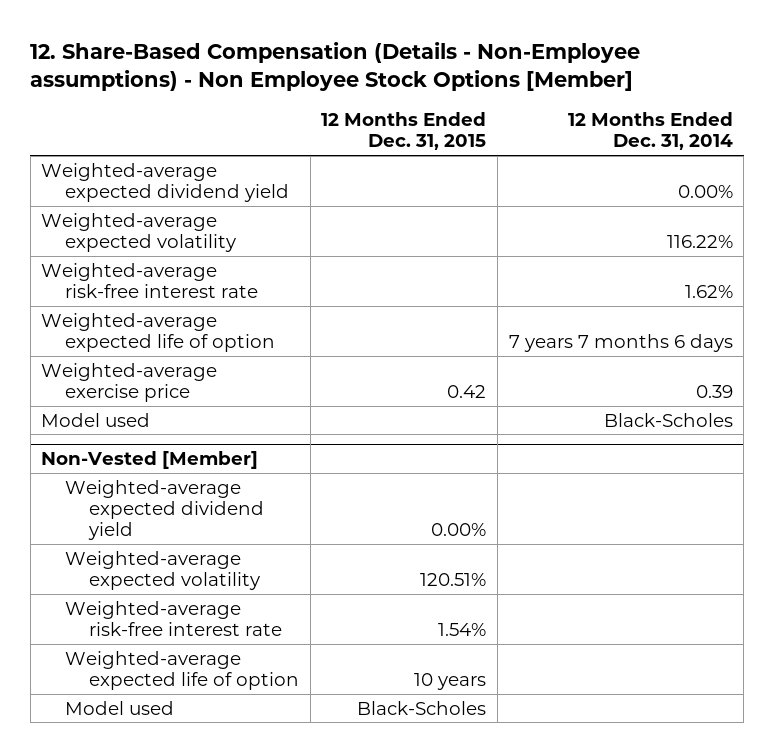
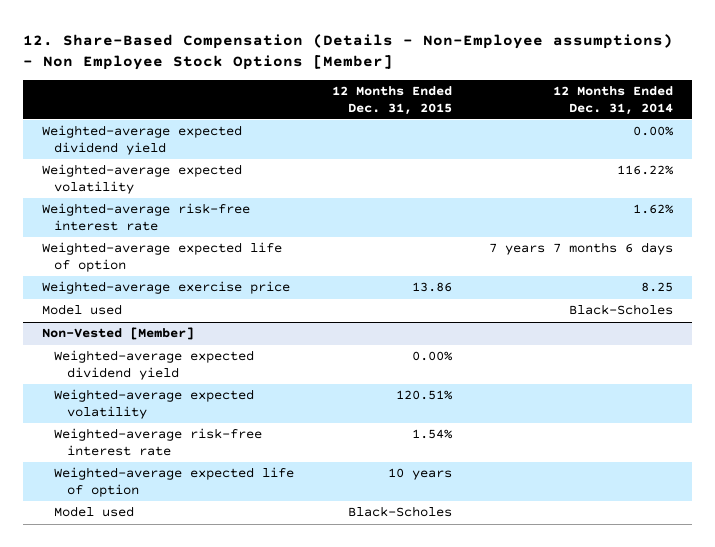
- Weighted-average exercise price | 0.42 | 0.39
+ Weighted-average exercise price | 13.86 | 8.25

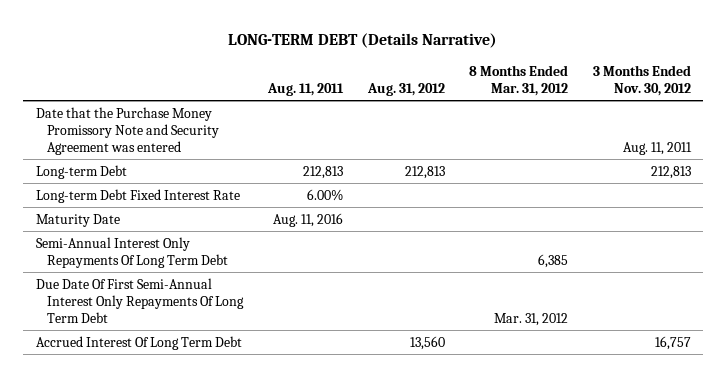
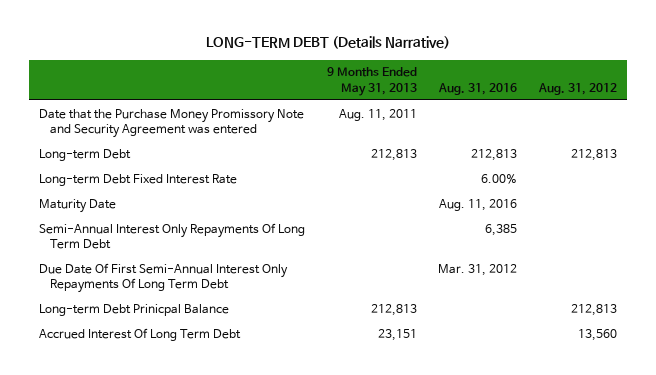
- | Aug. 11, 2011 | Aug. 31, 2012 | 8 Months Ended Mar. 31, 2012 | 3 Months Ended Nov. 30, 2012
+ | 9 Months Ended May 31, 2013 | Aug. 31, 2016 | Aug. 31, 2012
+ Long-term Debt Prinicpal Balance | 212,813 | | 212,813

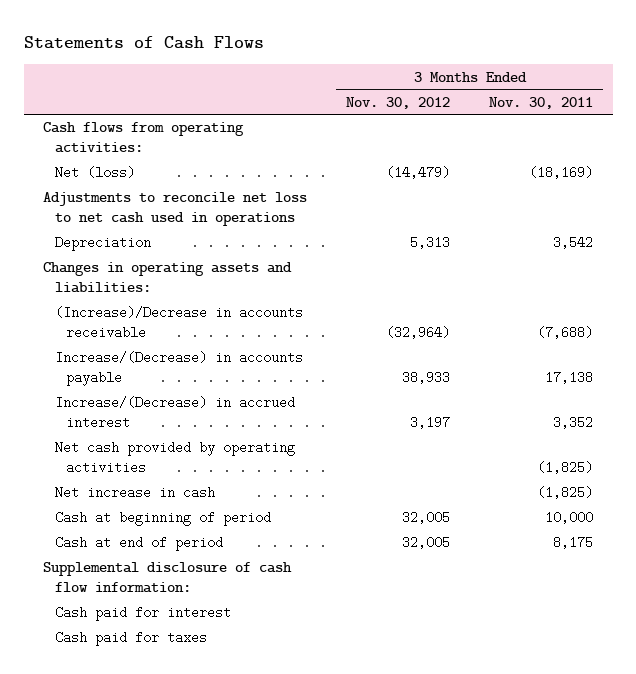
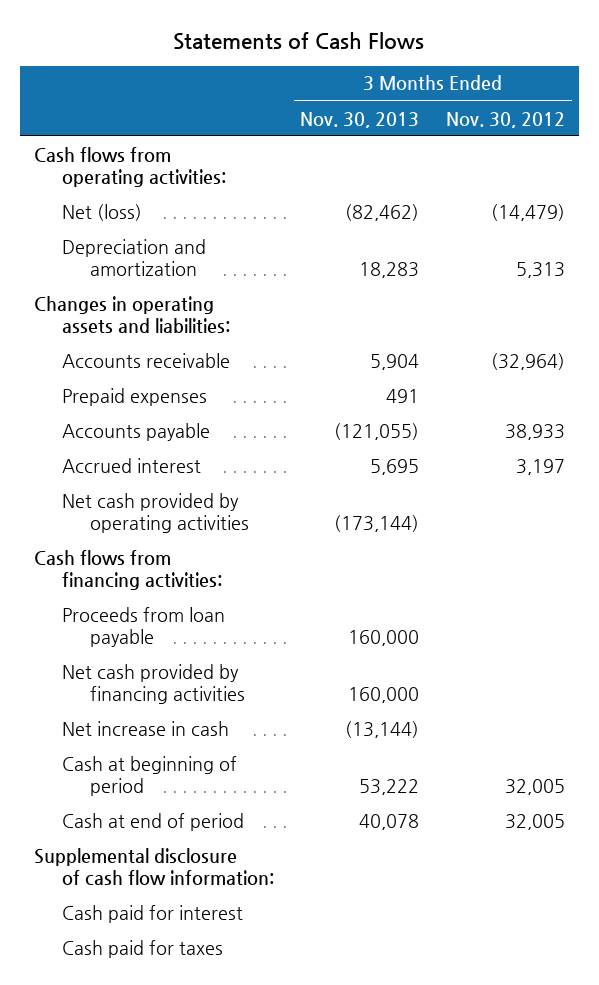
- | 3 Months Ended Nov. 30, 2012 | 3 Months Ended Nov. 30, 2011
+ | 3 Months Ended Nov. 30, 2013 | 3 Months Ended Nov. 30, 2012
- Adjustments to reconcile net loss to net cash used in operations
- Depreciation | 5,313 | 3,542
+ Depreciation and amortization | 18,283 | 5,313
- (Increase)/Decrease in accounts receivable | (32,964) | (7,688)
- Increase/(Decrease) in accounts payable | 38,933 | 17,138
- Increase/(Decrease) in accrued interest | 3,197 | 3,352
+ Accounts receivable | 5,904 | (32,964)
+ Prepaid expenses | 491 |
+ Accounts payable | (121,055) | 38,933
+ Accrued interest | 5,695 | 3,197
+ Cash flows from financing activities:
+ Proceeds from loan payable | 160,000 |
+ Net cash provided by financing activities | 160,000 |

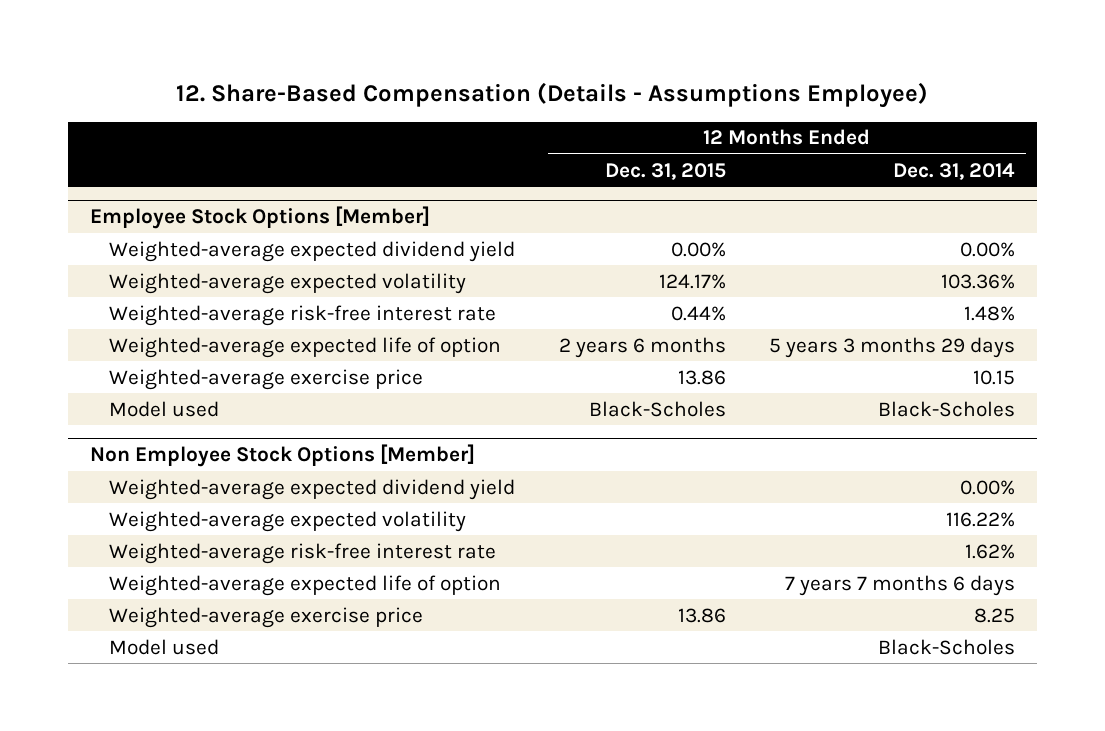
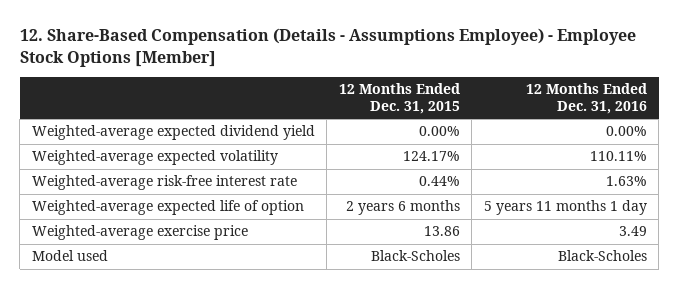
- 12. Share-Based Compensation (Details - Assumptions Employee)
+ 12. Share-Based Compensation (Details - Assumptions Employee) - Employee Stock Options [Member]
- | 12 Months Ended Dec. 31, 2015 | 12 Months Ended Dec. 31, 2014
+ | 12 Months Ended Dec. 31, 2015 | 12 Months Ended Dec. 31, 2016
- Employee Stock Options [Member]
- Non Employee Stock Options [Member]
- Weighted-average expected dividend yield | | 0.00%
- Weighted-average expected volatility | | 116.22%
- Weighted-average risk-free interest rate | | 1.62%
- Weighted-average expected life of option | | 7 years 7 months 6 days
- Weighted-average exercise price | 13.86 | 8.25
- Model used | | Black-Scholes

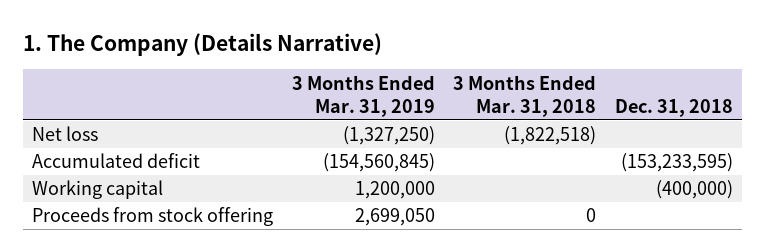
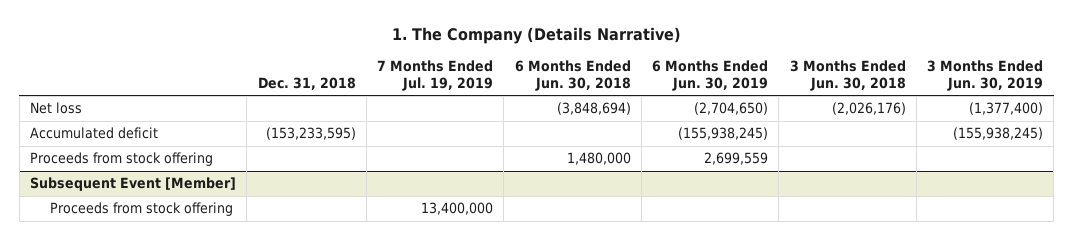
- | 3 Months Ended Mar. 31, 2019 | 3 Months Ended Mar. 31, 2018 | Dec. 31, 2018
+ | Dec. 31, 2018 | 7 Months Ended Jul. 19, 2019 | 6 Months Ended Jun. 30, 2018 | 6 Months Ended Jun. 30, 2019 | 3 Months Ended Jun. 30, 2018 | 3 Months Ended Jun. 30, 2019
- Working capital | 1,200,000 | | (400,000)
+ Subsequent Event [Member]
+ Proceeds from stock offering | | 13,400,000 | | | |

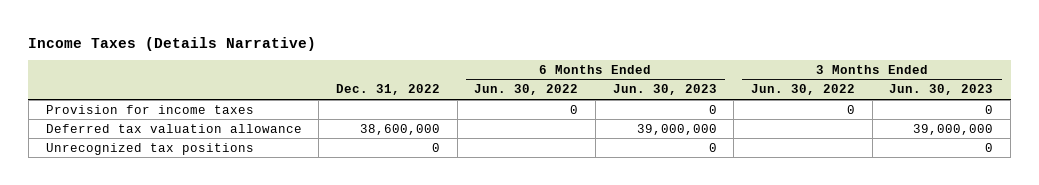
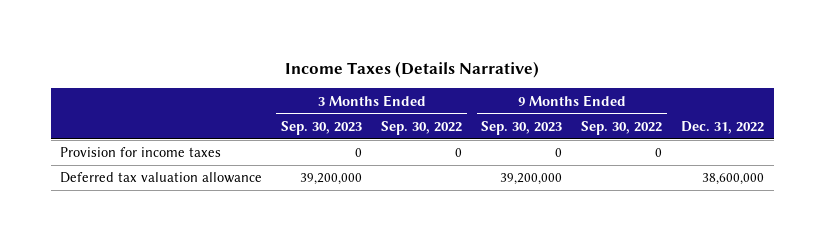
- | Dec. 31, 2022 | 6 Months Ended Jun. 30, 2022 | 6 Months Ended Jun. 30, 2023 | 3 Months Ended Jun. 30, 2022 | 3 Months Ended Jun. 30, 2023
+ | 3 Months Ended Sep. 30, 2023 | 3 Months Ended Sep. 30, 2022 | 9 Months Ended Sep. 30, 2023 | 9 Months Ended Sep. 30, 2022 | Dec. 31, 2022
- Unrecognized tax positions | 0 | | 0 | | 0

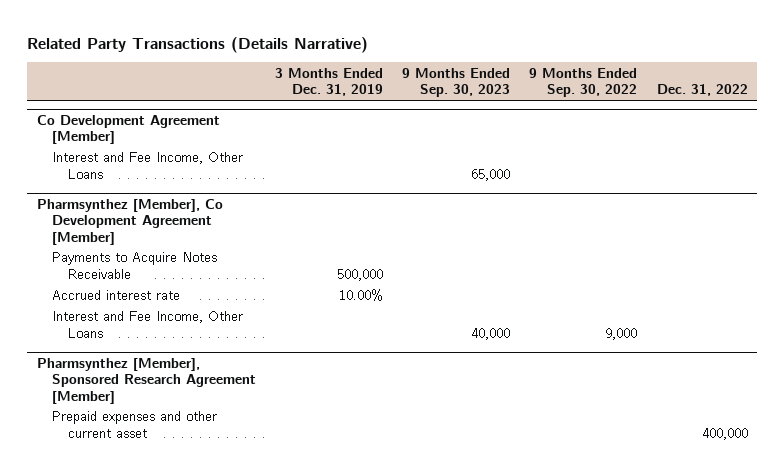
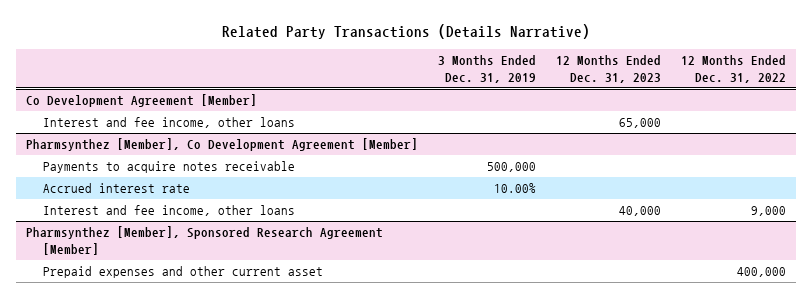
- | 3 Months Ended Dec. 31, 2019 | 9 Months Ended Sep. 30, 2023 | 9 Months Ended Sep. 30, 2022 | Dec. 31, 2022
+ | 3 Months Ended Dec. 31, 2019 | 12 Months Ended Dec. 31, 2023 | 12 Months Ended Dec. 31, 2022
@ Co Development Agreement [Member]
- Interest and Fee Income, Other Loans | | 65,000 | |
+ Interest and fee income, other loans | | 65,000 |
@ Pharmsynthez [Member], Co Development Agreement [Member]
- Payments to Acquire Notes Receivable | 500,000 | | |
+ Payments to acquire notes receivable | 500,000 | |
- Interest and Fee Income, Other Loans | | 40,000 | 9,000 |
+ Interest and fee income, other loans | | 40,000 | 9,000

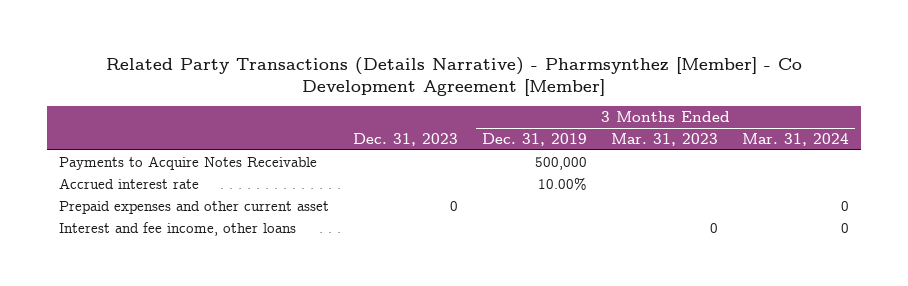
- Related Party Transactions (Details Narrative)
+ Related Party Transactions (Details Narrative) - Pharmsynthez [Member] - Co Development Agreement [Member]
- | 3 Months Ended Dec. 31, 2019 | 12 Months Ended Dec. 31, 2023 | 12 Months Ended Dec. 31, 2022
+ | Dec. 31, 2023 | 3 Months Ended Dec. 31, 2019 | 3 Months Ended Mar. 31, 2023 | 3 Months Ended Mar. 31, 2024
- Co Development Agreement [Member]
- Interest and fee income, other loans | | 65,000 |
- Pharmsynthez [Member], Co Development Agreement [Member]
- Payments to acquire notes receivable | 500,000 | |
+ Payments to Acquire Notes Receivable | | 500,000 | |
+ Prepaid expenses and other current asset | 0 | | | 0
- Pharmsynthez [Member], Sponsored Research Agreement [Member]
- Prepaid expenses and other current asset | | | 400,000

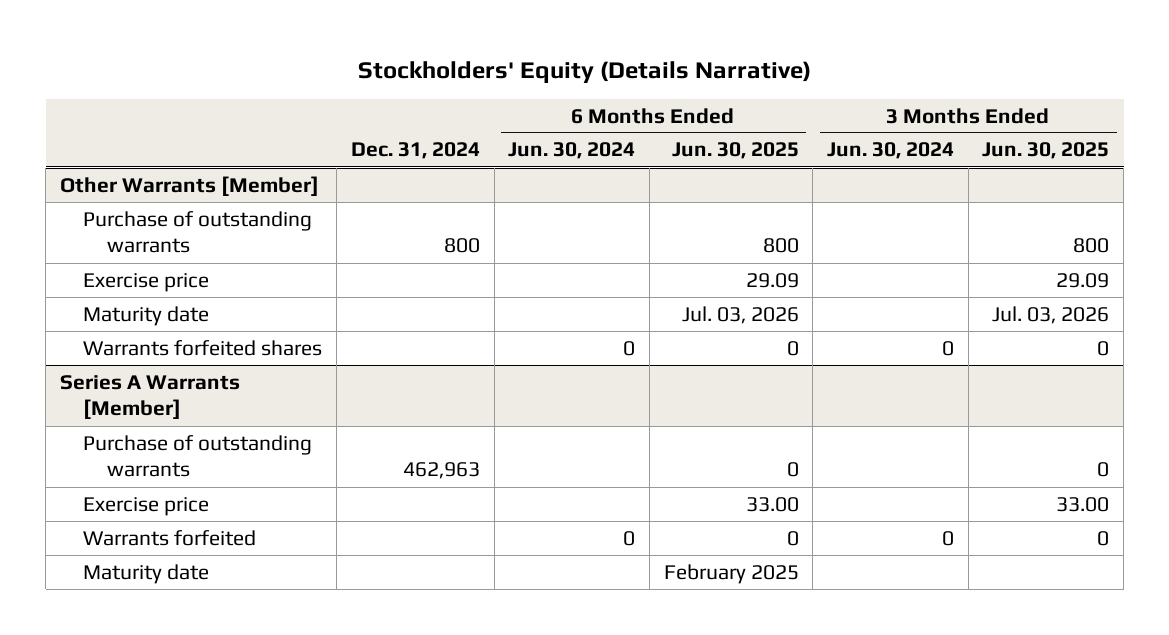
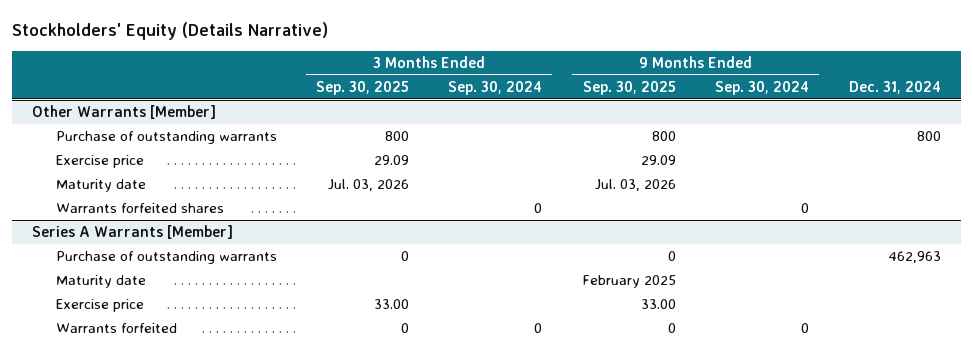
- | Dec. 31, 2024 | 6 Months Ended Jun. 30, 2024 | 6 Months Ended Jun. 30, 2025 | 3 Months Ended Jun. 30, 2024 | 3 Months Ended Jun. 30, 2025
+ | 3 Months Ended Sep. 30, 2025 | 3 Months Ended Sep. 30, 2024 | 9 Months Ended Sep. 30, 2025 | 9 Months Ended Sep. 30, 2024 | Dec. 31, 2024
@ Series A Warrants [Member]
moved up: Maturity date | | | February 2025 | |

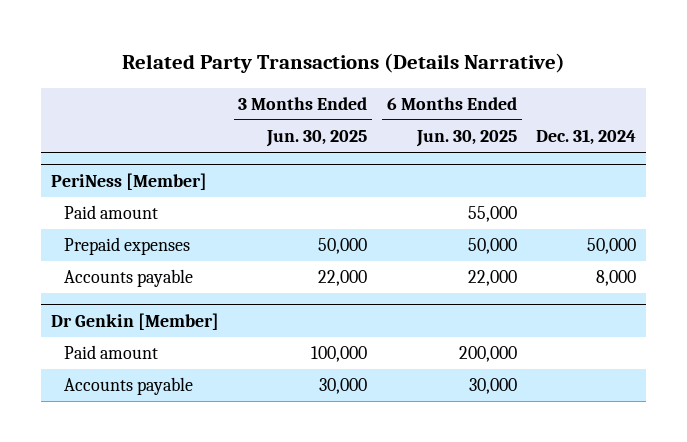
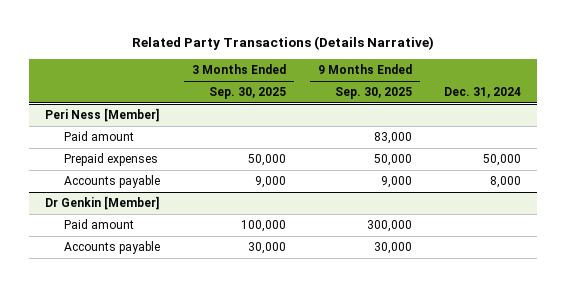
- | 3 Months Ended Jun. 30, 2025 | 6 Months Ended Jun. 30, 2025 | Dec. 31, 2024
+ | 3 Months Ended Sep. 30, 2025 | 9 Months Ended Sep. 30, 2025 | Dec. 31, 2024
- PeriNess [Member]
+ Peri Ness [Member]

